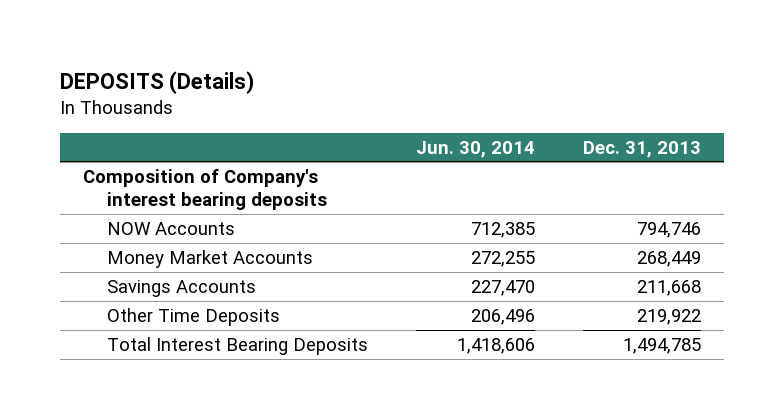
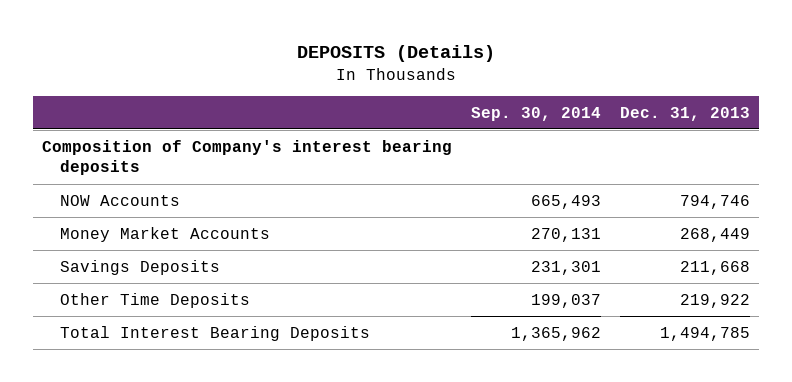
- | Jun. 30, 2014 | Dec. 31, 2013
+ | Sep. 30, 2014 | Dec. 31, 2013
- Savings Accounts | 227,470 | 211,668
+ Savings Deposits | 231,301 | 211,668

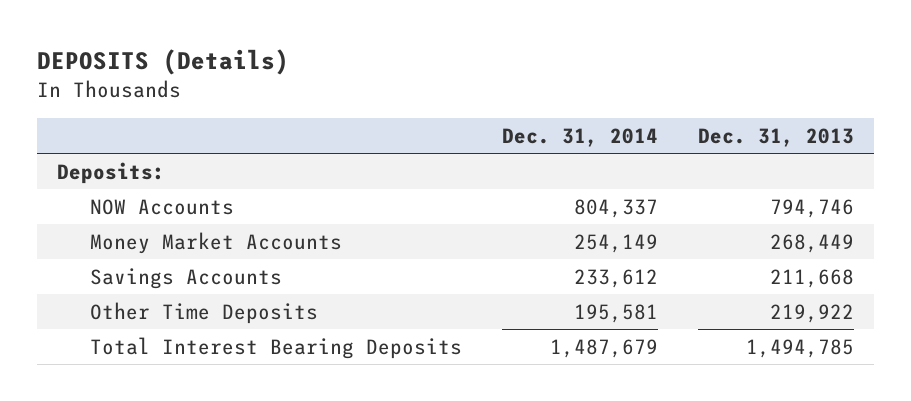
- | Sep. 30, 2014 | Dec. 31, 2013
+ | Dec. 31, 2014 | Dec. 31, 2013
- Composition of Company's interest bearing deposits
+ Deposits:
- Savings Deposits | 231,301 | 211,668
+ Savings Accounts | 233,612 | 211,668

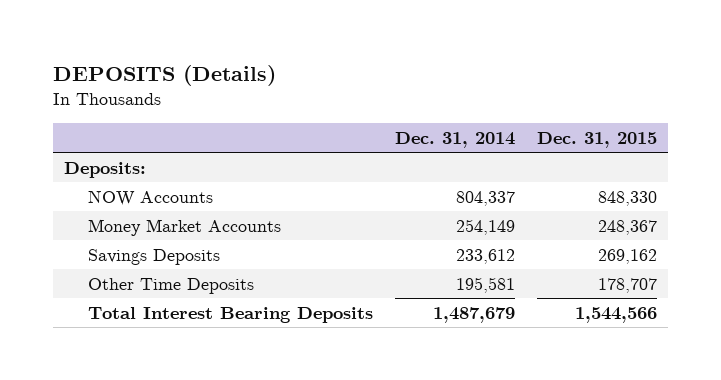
- | Dec. 31, 2014 | Dec. 31, 2013
+ | Dec. 31, 2014 | Dec. 31, 2015
- Savings Accounts | 233,612 | 211,668
+ Savings Deposits | 233,612 | 269,162

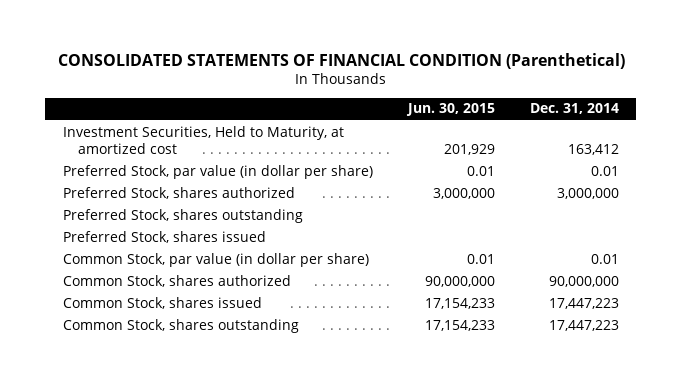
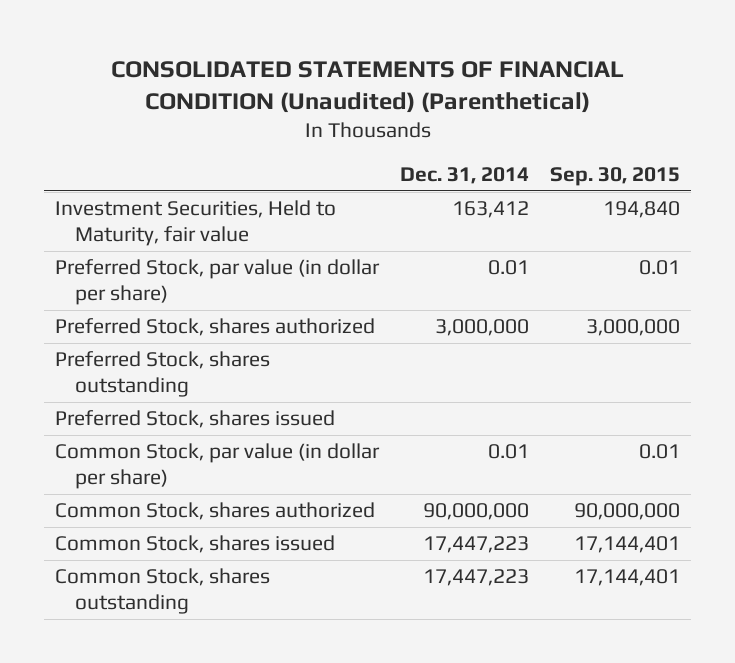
- CONSOLIDATED STATEMENTS OF FINANCIAL CONDITION (Parenthetical)
+ CONSOLIDATED STATEMENTS OF FINANCIAL CONDITION (Unaudited) (Parenthetical)
- | Jun. 30, 2015 | Dec. 31, 2014
+ | Dec. 31, 2014 | Sep. 30, 2015
- Investment Securities, Held to Maturity, at amortized cost | 201,929 | 163,412
+ Investment Securities, Held to Maturity, fair value | 163,412 | 194,840

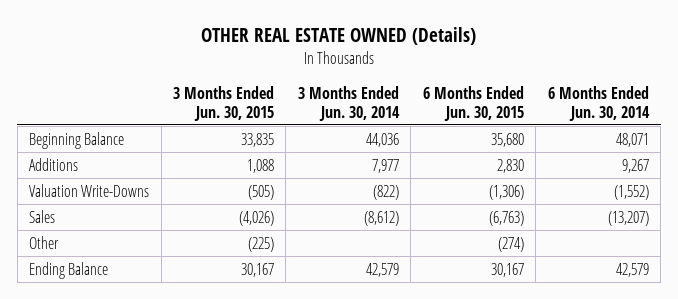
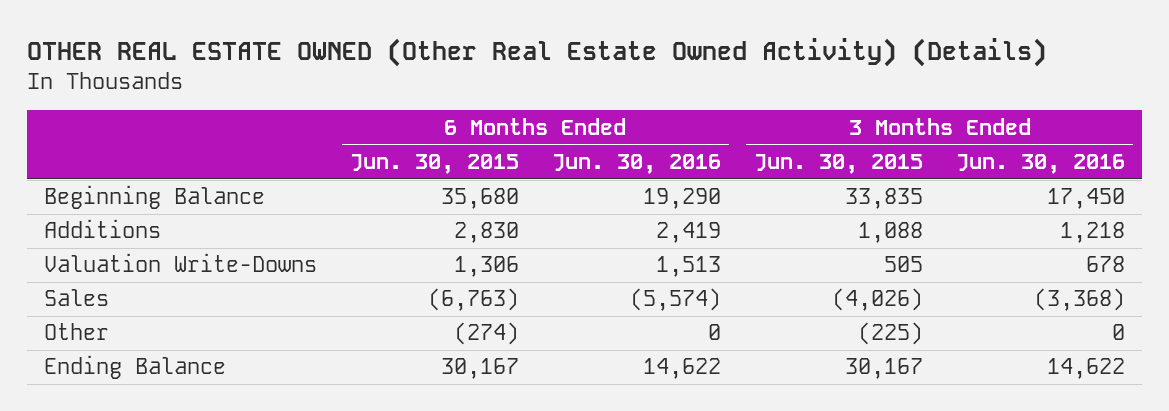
- OTHER REAL ESTATE OWNED (Details)
+ OTHER REAL ESTATE OWNED (Other Real Estate Owned Activity) (Details)
- | 3 Months Ended Jun. 30, 2015 | 3 Months Ended Jun. 30, 2014 | 6 Months Ended Jun. 30, 2015 | 6 Months Ended Jun. 30, 2014
+ | 6 Months Ended Jun. 30, 2015 | 6 Months Ended Jun. 30, 2016 | 3 Months Ended Jun. 30, 2015 | 3 Months Ended Jun. 30, 2016
- Valuation Write-Downs | (505) | (822) | (1,306) | (1,552)
+ Valuation Write-Downs | 1,306 | 1,513 | 505 | 678

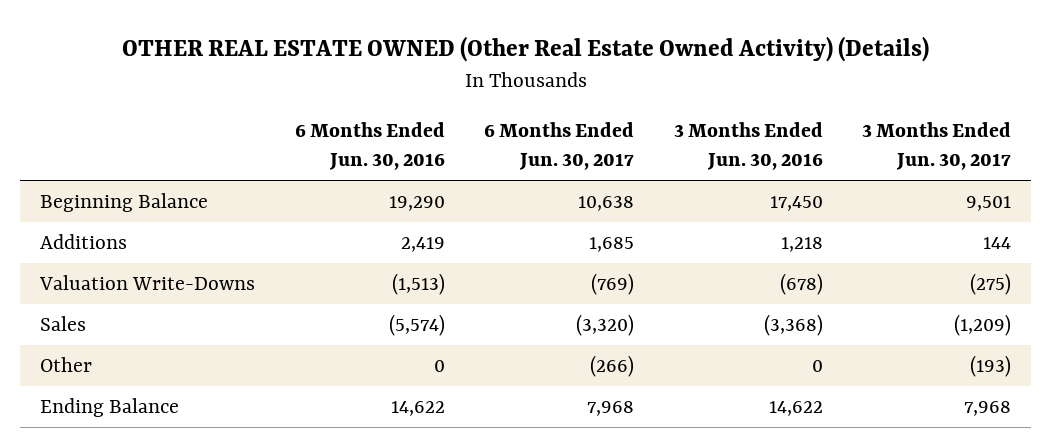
- | 6 Months Ended Jun. 30, 2015 | 6 Months Ended Jun. 30, 2016 | 3 Months Ended Jun. 30, 2015 | 3 Months Ended Jun. 30, 2016
+ | 6 Months Ended Jun. 30, 2016 | 6 Months Ended Jun. 30, 2017 | 3 Months Ended Jun. 30, 2016 | 3 Months Ended Jun. 30, 2017
- Valuation Write-Downs | 1,306 | 1,513 | 505 | 678
+ Valuation Write-Downs | (1,513) | (769) | (678) | (275)

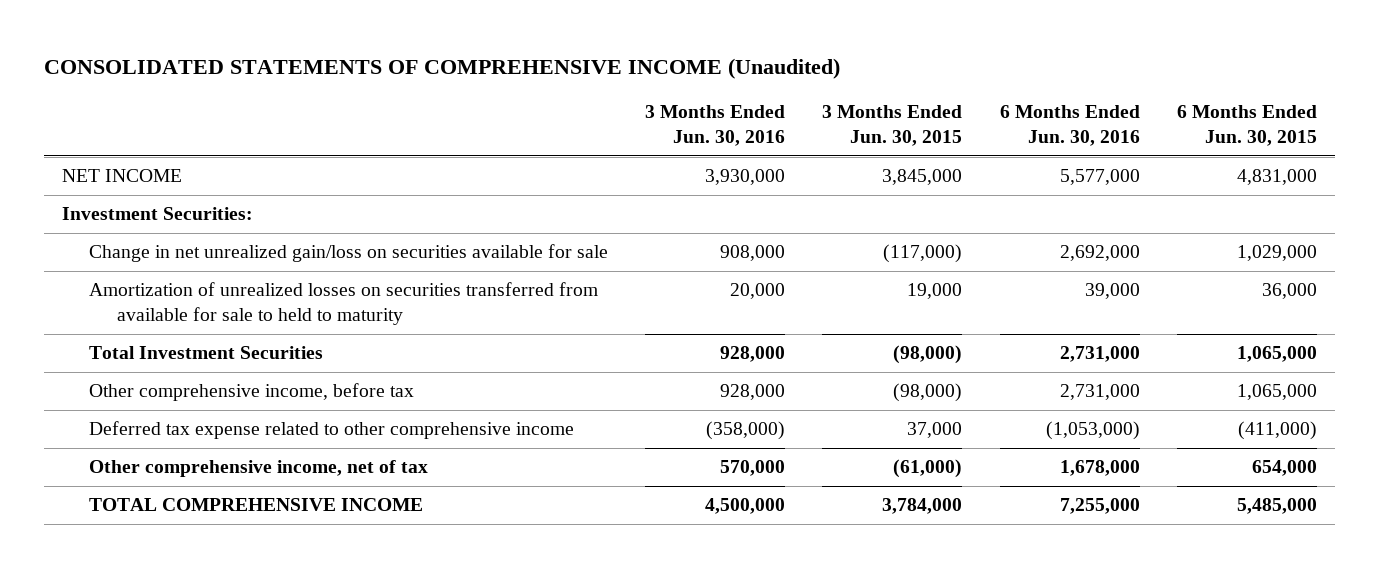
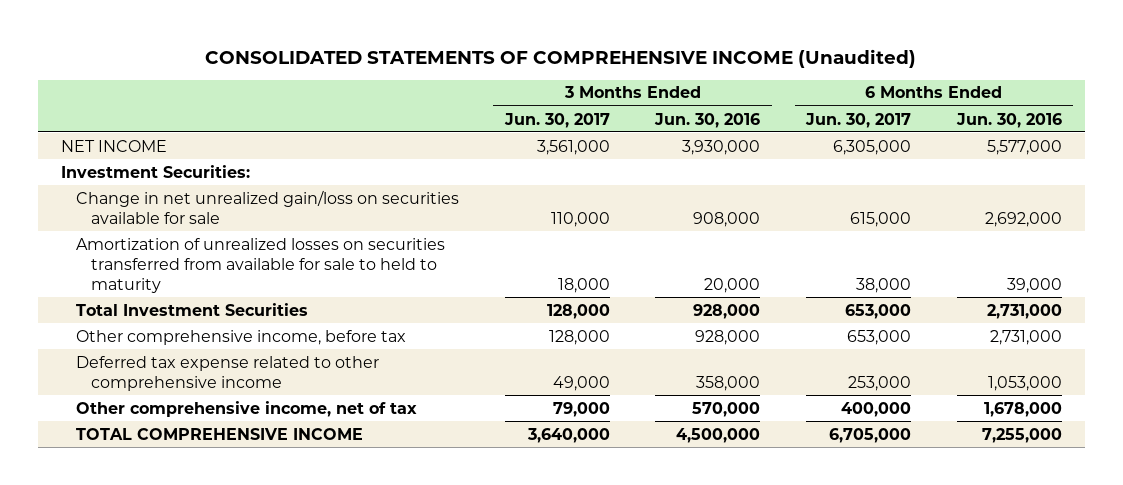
- | 3 Months Ended Jun. 30, 2016 | 3 Months Ended Jun. 30, 2015 | 6 Months Ended Jun. 30, 2016 | 6 Months Ended Jun. 30, 2015
+ | 3 Months Ended Jun. 30, 2017 | 3 Months Ended Jun. 30, 2016 | 6 Months Ended Jun. 30, 2017 | 6 Months Ended Jun. 30, 2016
- Deferred tax expense related to other comprehensive income | (358,000) | 37,000 | (1,053,000) | (411,000)
+ Deferred tax expense related to other comprehensive income | 49,000 | 358,000 | 253,000 | 1,053,000

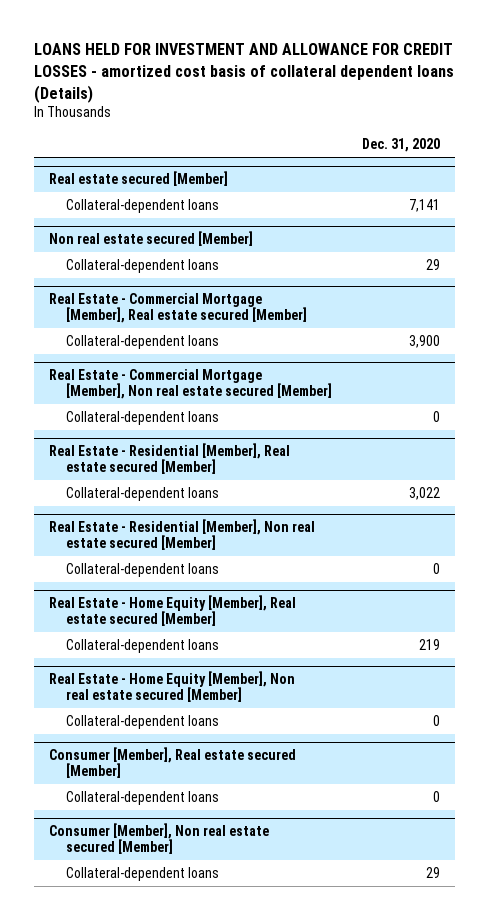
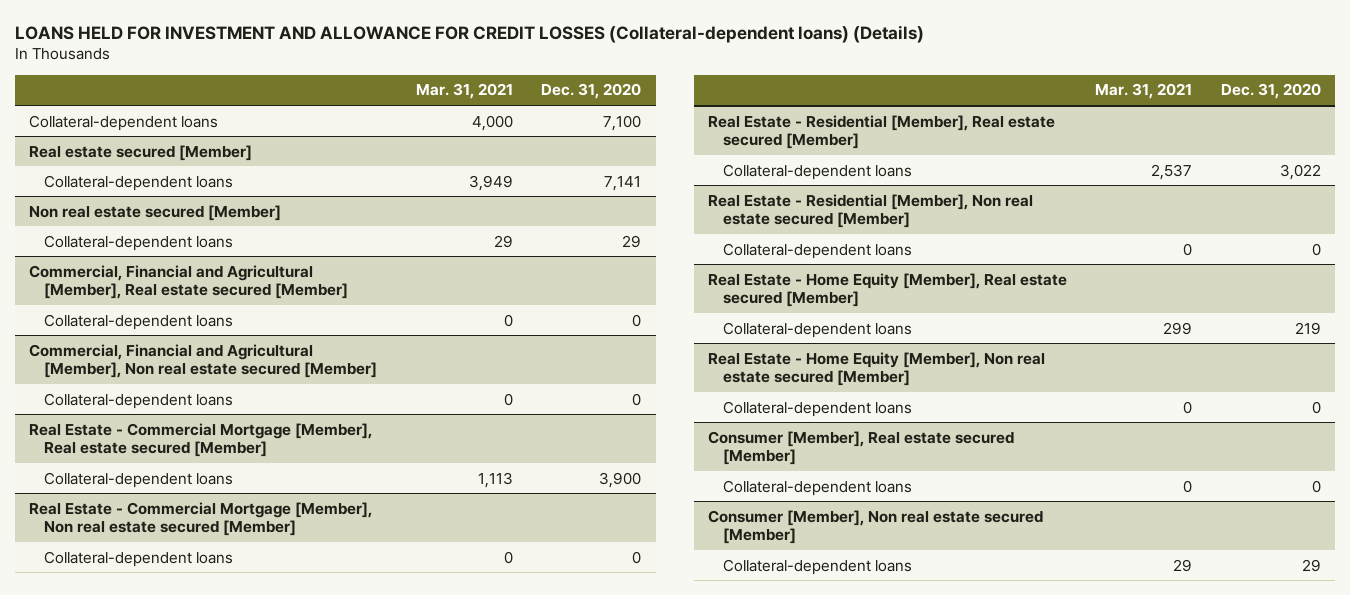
- LOANS HELD FOR INVESTMENT AND ALLOWANCE FOR CREDIT LOSSES - amortized cost basis of collateral dependent loans (Details)
+ LOANS HELD FOR INVESTMENT AND ALLOWANCE FOR CREDIT LOSSES (Collateral-dependent loans) (Details)
- | Dec. 31, 2020
+ | Mar. 31, 2021 | Dec. 31, 2020
+ Collateral-dependent loans | 4,000 | 7,100
+ Commercial, Financial and Agricultural [Member], Real estate secured [Member]
+ Collateral-dependent loans | 0 | 0
+ Commercial, Financial and Agricultural [Member], Non real estate secured [Member]
+ Collateral-dependent loans | 0 | 0

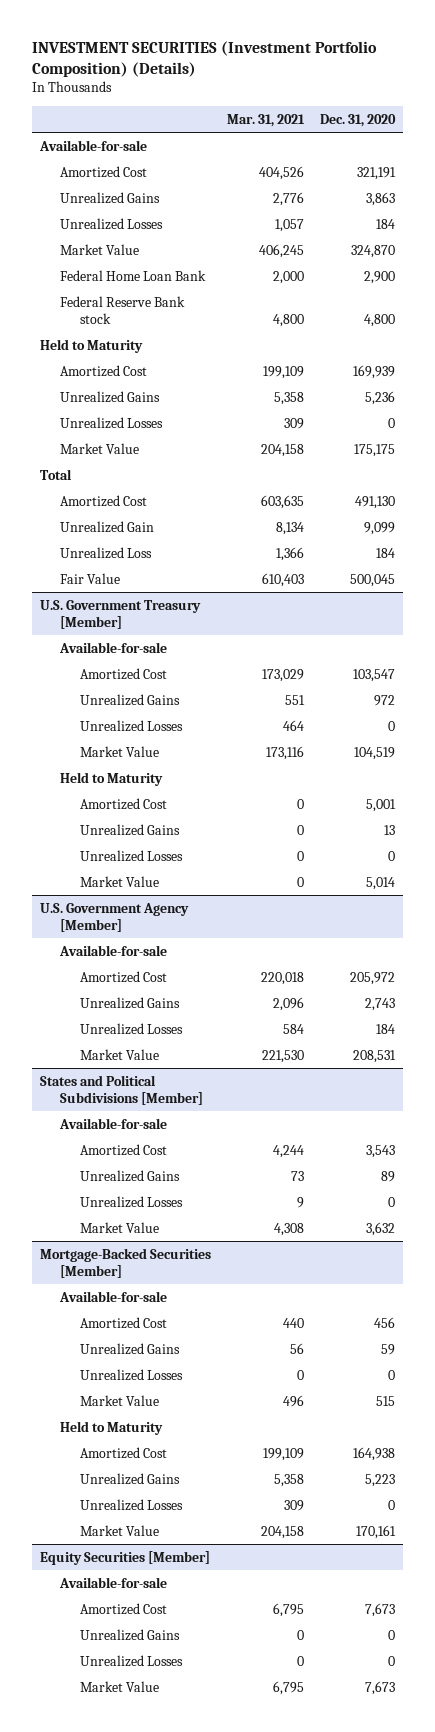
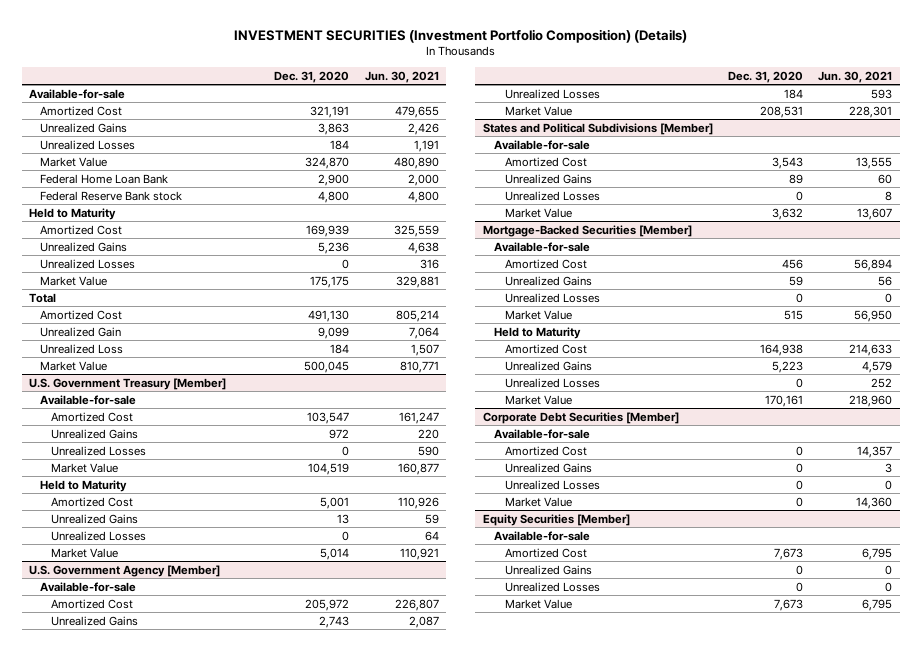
- | Mar. 31, 2021 | Dec. 31, 2020
+ | Dec. 31, 2020 | Jun. 30, 2021
- Fair Value | 610,403 | 500,045
+ Market Value | 500,045 | 810,771
+ Corporate Debt Securities [Member]
+ Available-for-sale
+ Amortized Cost | 0 | 14,357
+ Unrealized Gains | 0 | 3
+ Unrealized Losses | 0 | 0
+ Market Value | 0 | 14,360

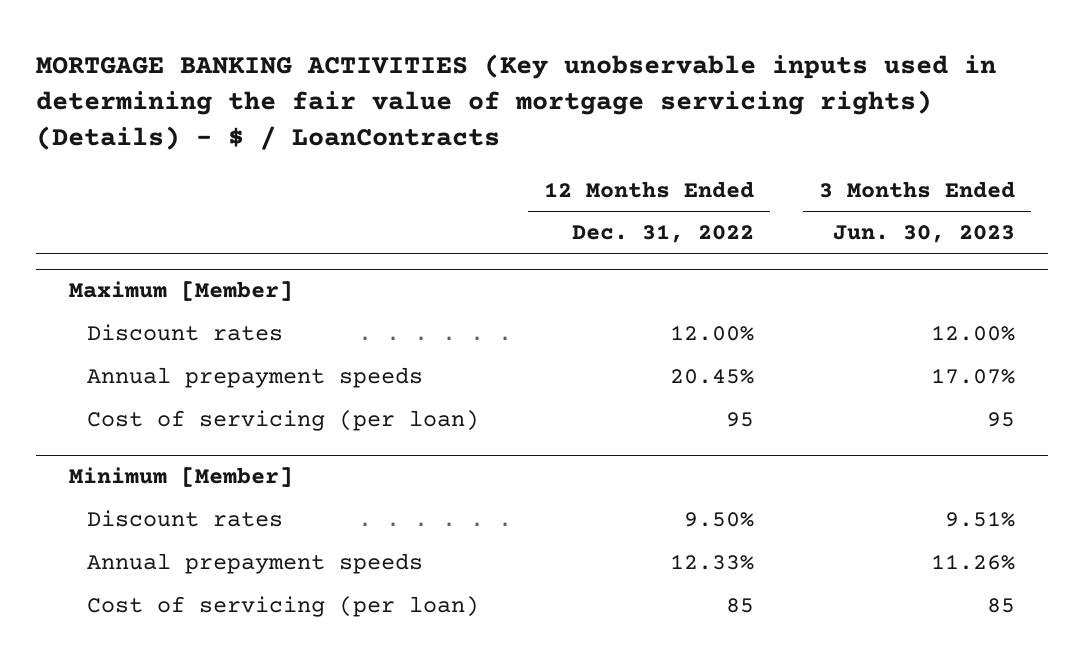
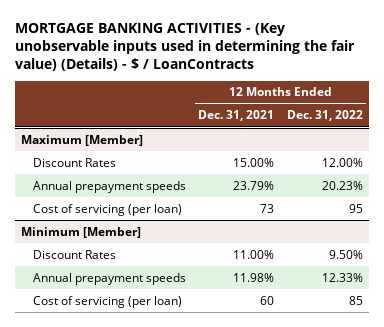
- MORTGAGE BANKING ACTIVITIES (Key unobservable inputs used in determining the fair value of mortgage servicing rights) (Details) - $ / LoanContracts
+ MORTGAGE BANKING ACTIVITIES - (Key unobservable inputs used in determining the fair value) (Details) - $ / LoanContracts
- | 12 Months Ended Dec. 31, 2022 | 3 Months Ended Jun. 30, 2023
+ | 12 Months Ended Dec. 31, 2021 | 12 Months Ended Dec. 31, 2022
@ Maximum [Member]
- Discount rates | 12.00% | 12.00%
- Annual prepayment speeds | 20.45% | 17.07%
+ Discount Rates | 15.00% | 12.00%
+ Annual prepayment speeds | 23.79% | 20.23%
@ Minimum [Member]
- Discount rates | 9.50% | 9.51%
+ Discount Rates | 11.00% | 9.50%

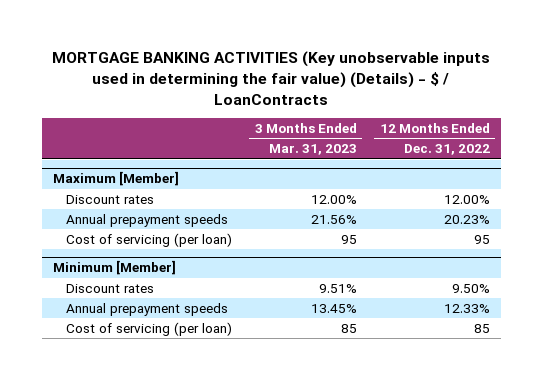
- MORTGAGE BANKING ACTIVITIES - (Key unobservable inputs used in determining the fair value) (Details) - $ / LoanContracts
+ MORTGAGE BANKING ACTIVITIES (Key unobservable inputs used in determining the fair value) (Details) - $ / LoanContracts
- | 12 Months Ended Dec. 31, 2021 | 12 Months Ended Dec. 31, 2022
+ | 3 Months Ended Mar. 31, 2023 | 12 Months Ended Dec. 31, 2022
@ Maximum [Member]
- Discount Rates | 15.00% | 12.00%
+ Discount rates | 12.00% | 12.00%
@ Minimum [Member]
- Discount Rates | 11.00% | 9.50%
+ Discount rates | 9.51% | 9.50%

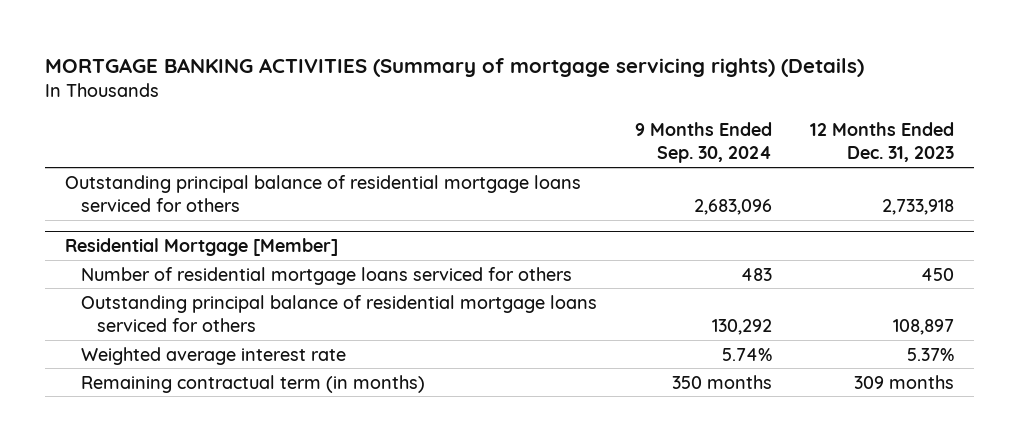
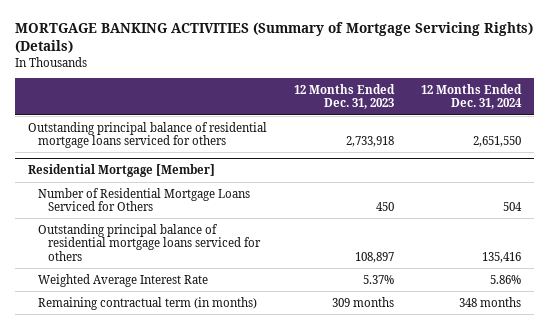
- MORTGAGE BANKING ACTIVITIES (Summary of mortgage servicing rights) (Details)
+ MORTGAGE BANKING ACTIVITIES (Summary of Mortgage Servicing Rights) (Details)
- | 9 Months Ended Sep. 30, 2024 | 12 Months Ended Dec. 31, 2023
+ | 12 Months Ended Dec. 31, 2023 | 12 Months Ended Dec. 31, 2024
@ Residential Mortgage [Member]
- Number of residential mortgage loans serviced for others | 483 | 450
+ Number of Residential Mortgage Loans Serviced for Others | 450 | 504
- Weighted average interest rate | 5.74% | 5.37%
+ Weighted Average Interest Rate | 5.37% | 5.86%

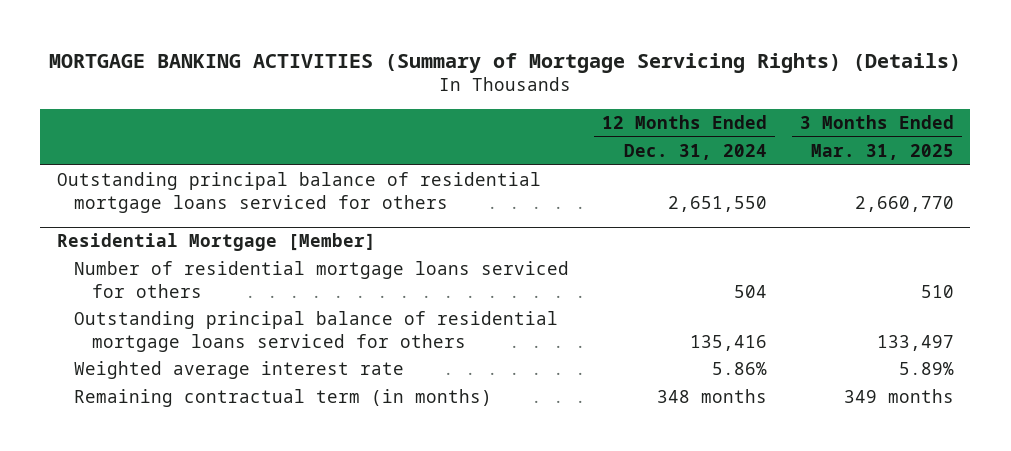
- | 12 Months Ended Dec. 31, 2023 | 12 Months Ended Dec. 31, 2024
+ | 12 Months Ended Dec. 31, 2024 | 3 Months Ended Mar. 31, 2025
@ Residential Mortgage [Member]
- Number of Residential Mortgage Loans Serviced for Others | 450 | 504
+ Number of residential mortgage loans serviced for others | 504 | 510
- Weighted Average Interest Rate | 5.37% | 5.86%
+ Weighted average interest rate | 5.86% | 5.89%

